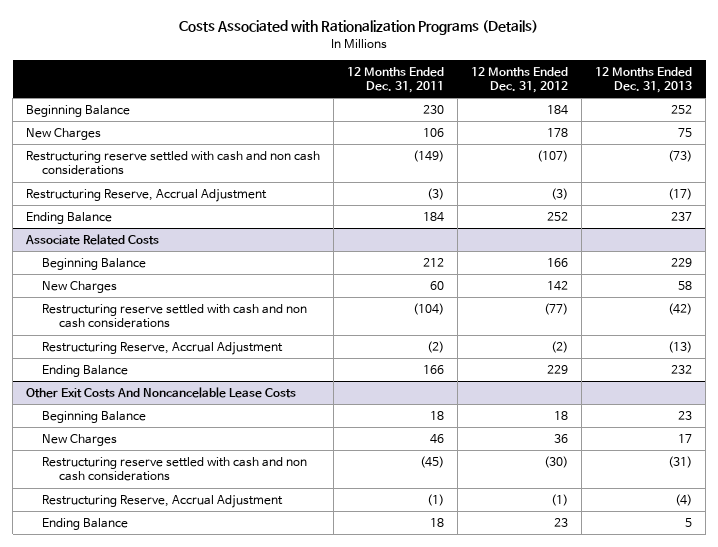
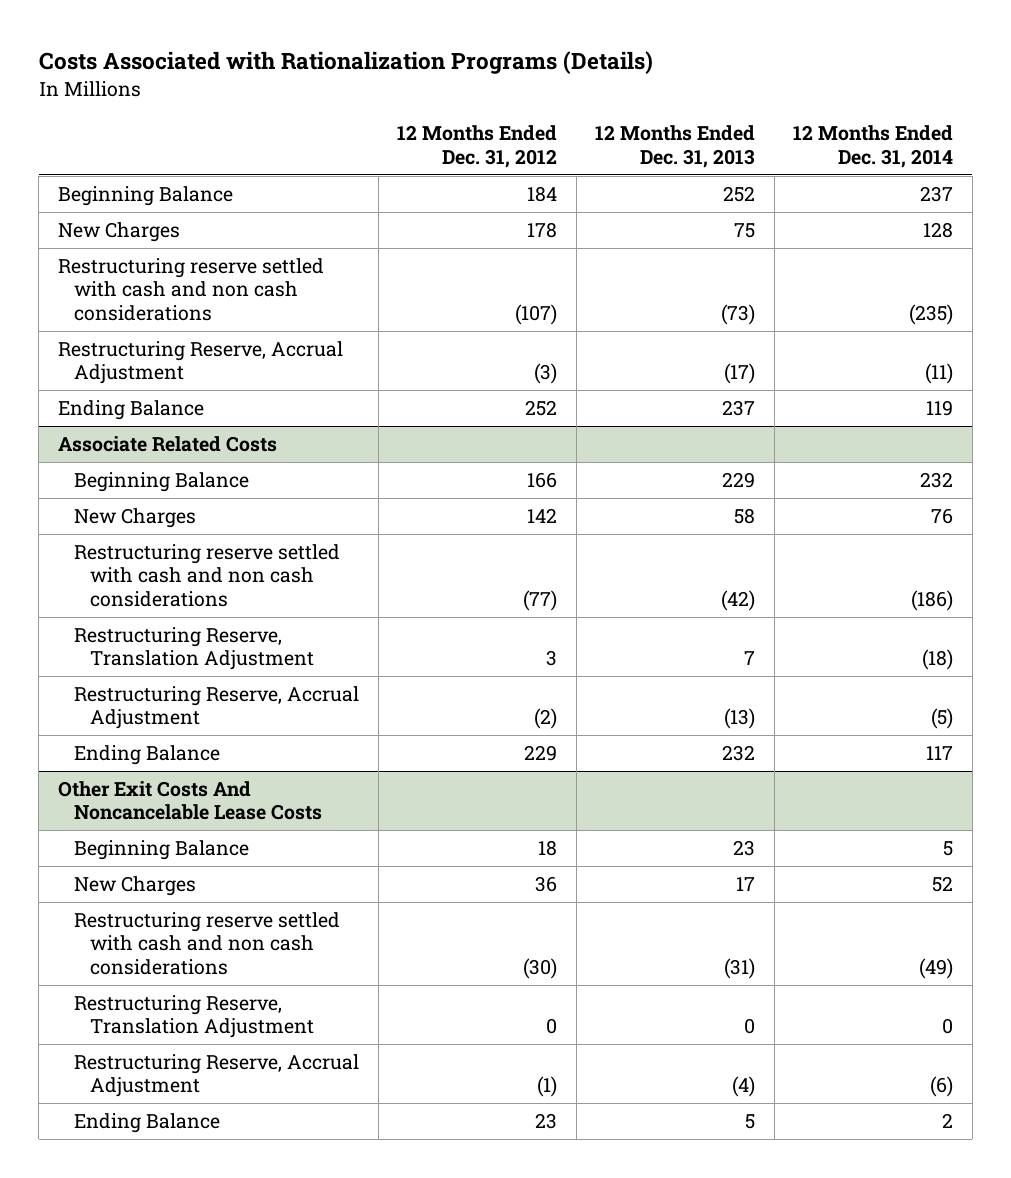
- | 12 Months Ended Dec. 31, 2011 | 12 Months Ended Dec. 31, 2012 | 12 Months Ended Dec. 31, 2013
+ | 12 Months Ended Dec. 31, 2012 | 12 Months Ended Dec. 31, 2013 | 12 Months Ended Dec. 31, 2014
@ Associate Related Costs
+ Restructuring Reserve, Translation Adjustment | 3 | 7 | (18)
@ Other Exit Costs And Noncancelable Lease Costs
+ Restructuring Reserve, Translation Adjustment | 0 | 0 | 0

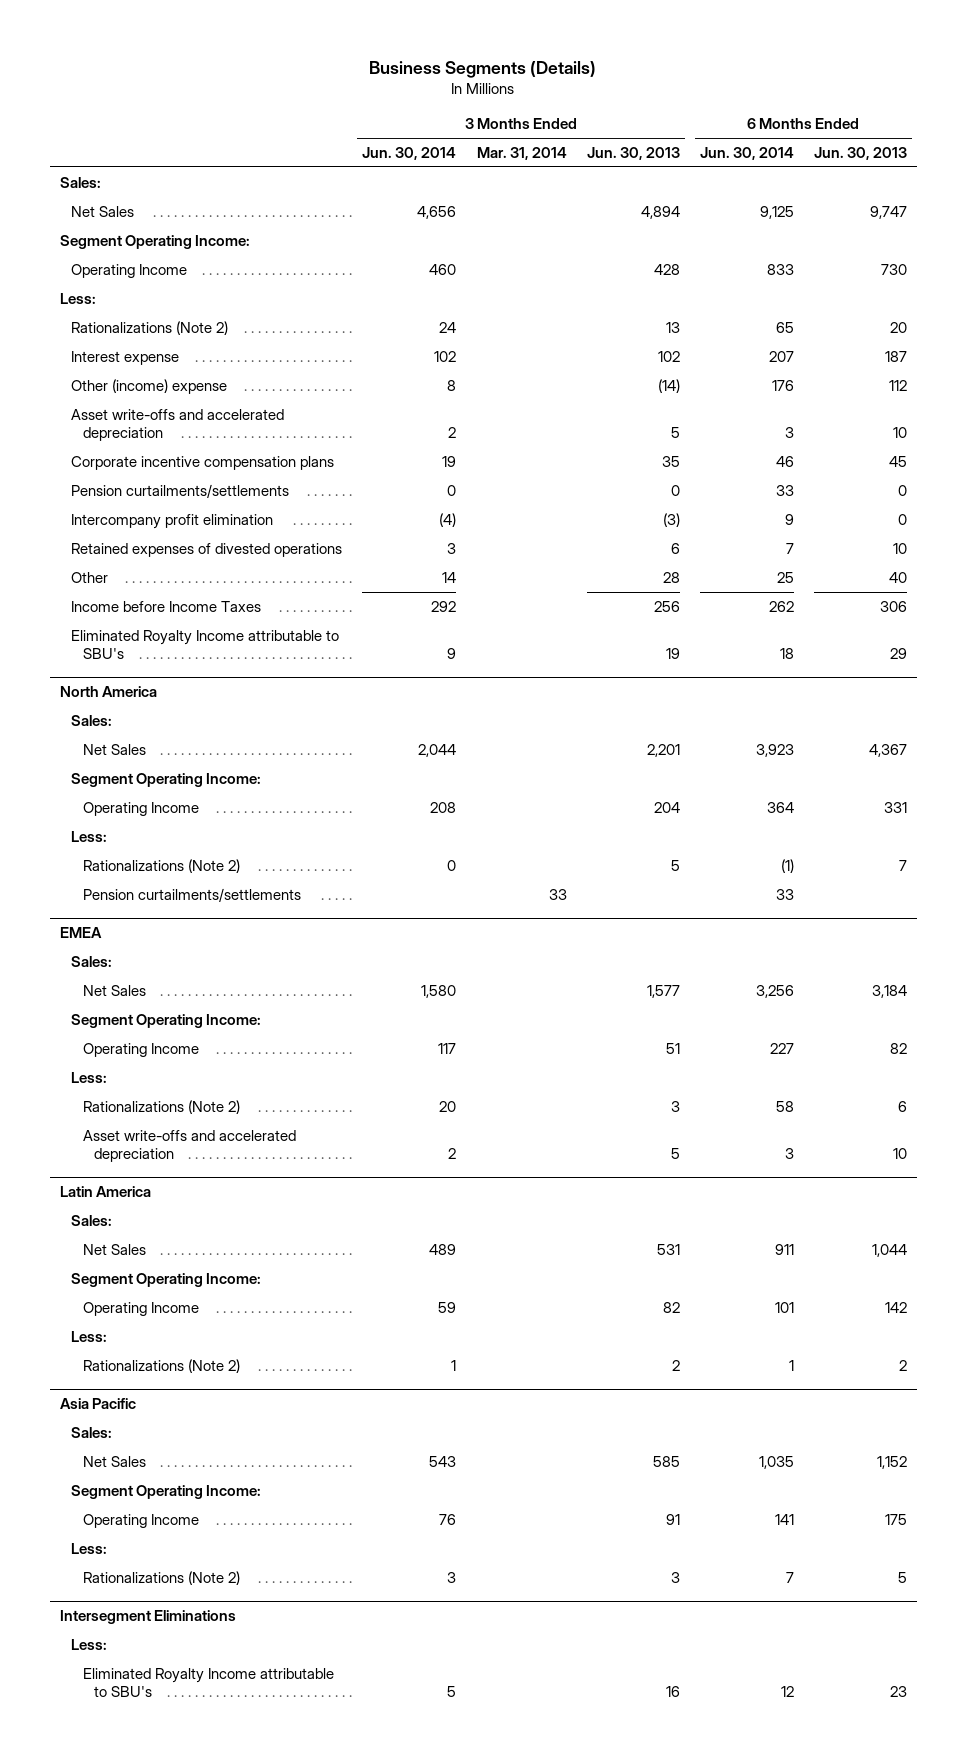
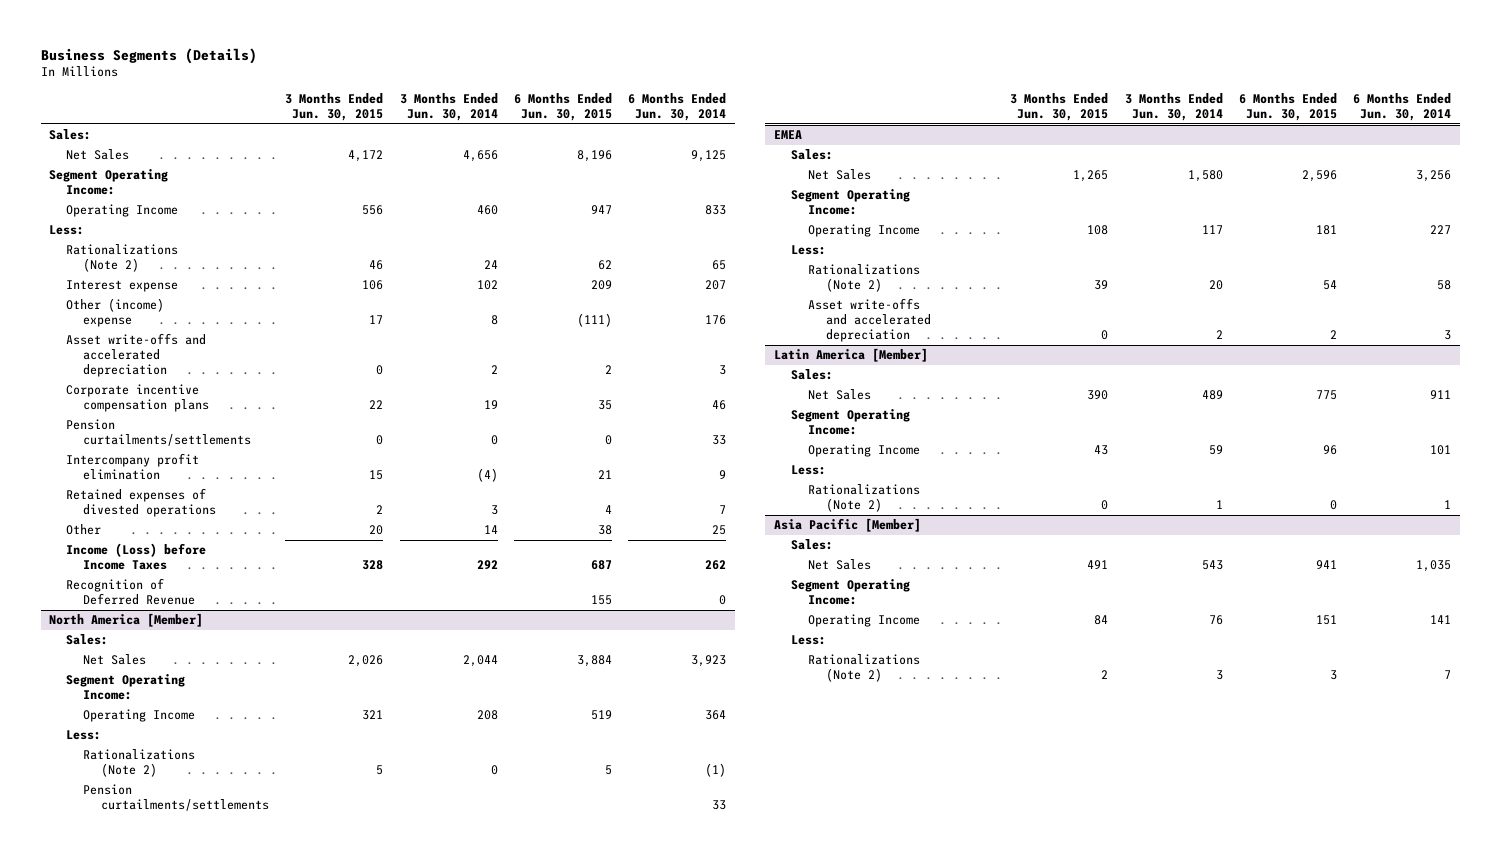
- | 3 Months Ended Jun. 30, 2014 | 3 Months Ended Mar. 31, 2014 | 3 Months Ended Jun. 30, 2013 | 6 Months Ended Jun. 30, 2014 | 6 Months Ended Jun. 30, 2013
+ | 3 Months Ended Jun. 30, 2015 | 3 Months Ended Jun. 30, 2014 | 6 Months Ended Jun. 30, 2015 | 6 Months Ended Jun. 30, 2014
- Income before Income Taxes | 292 | | 256 | 262 | 306
- Eliminated Royalty Income attributable to SBU's | 9 | | 19 | 18 | 29
- North America
+ Income (Loss) before Income Taxes | 328 | 292 | 687 | 262
+ Recognition of Deferred Revenue | | | 155 | 0
+ North America [Member]
- Latin America
+ Latin America [Member]
- Asia Pacific
+ Asia Pacific [Member]
- Intersegment Eliminations
- Less:
- Eliminated Royalty Income attributable to SBU's | 5 | | 16 | 12 | 23

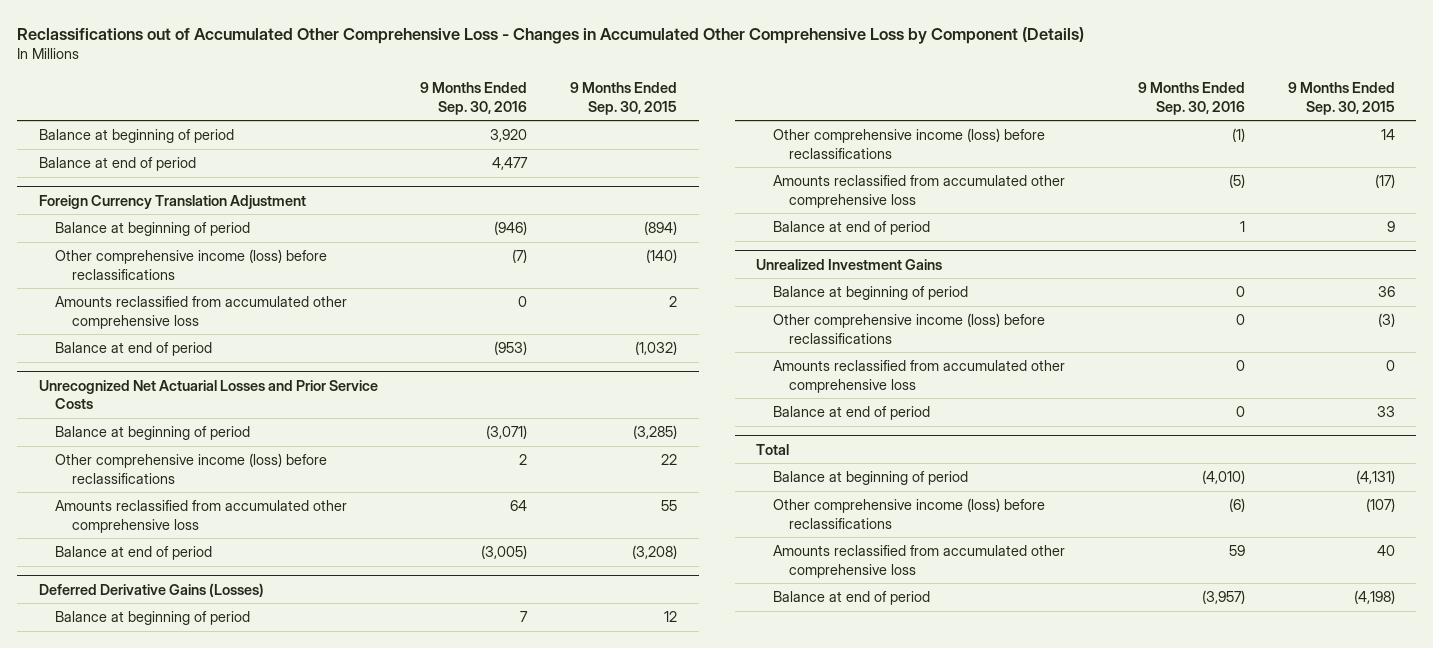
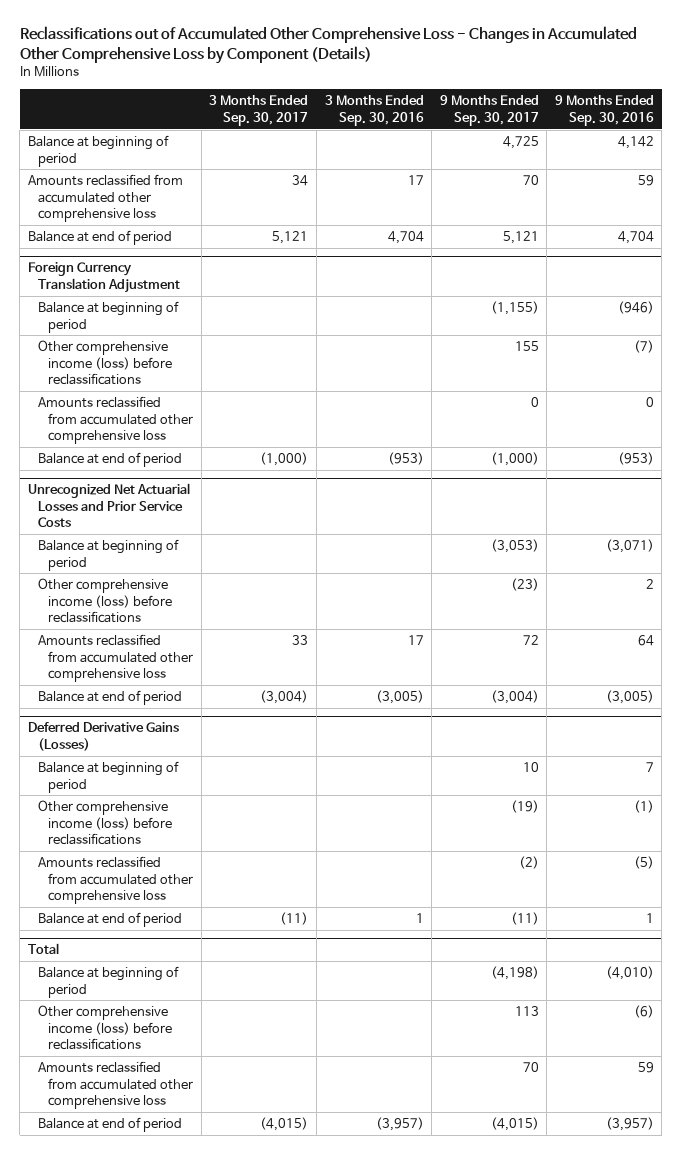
- | 9 Months Ended Sep. 30, 2016 | 9 Months Ended Sep. 30, 2015
+ | 3 Months Ended Sep. 30, 2017 | 3 Months Ended Sep. 30, 2016 | 9 Months Ended Sep. 30, 2017 | 9 Months Ended Sep. 30, 2016
- Balance at beginning of period | 3,920 |
- Balance at end of period | 4,477 |
+ Balance at beginning of period | | | 4,725 | 4,142
+ Amounts reclassified from accumulated other comprehensive loss | 34 | 17 | 70 | 59
+ Balance at end of period | 5,121 | 4,704 | 5,121 | 4,704
- Unrealized Investment Gains
- Balance at beginning of period | 0 | 36
- Other comprehensive income (loss) before reclassifications | 0 | (3)
- Amounts reclassified from accumulated other comprehensive loss | 0 | 0
- Balance at end of period | 0 | 33

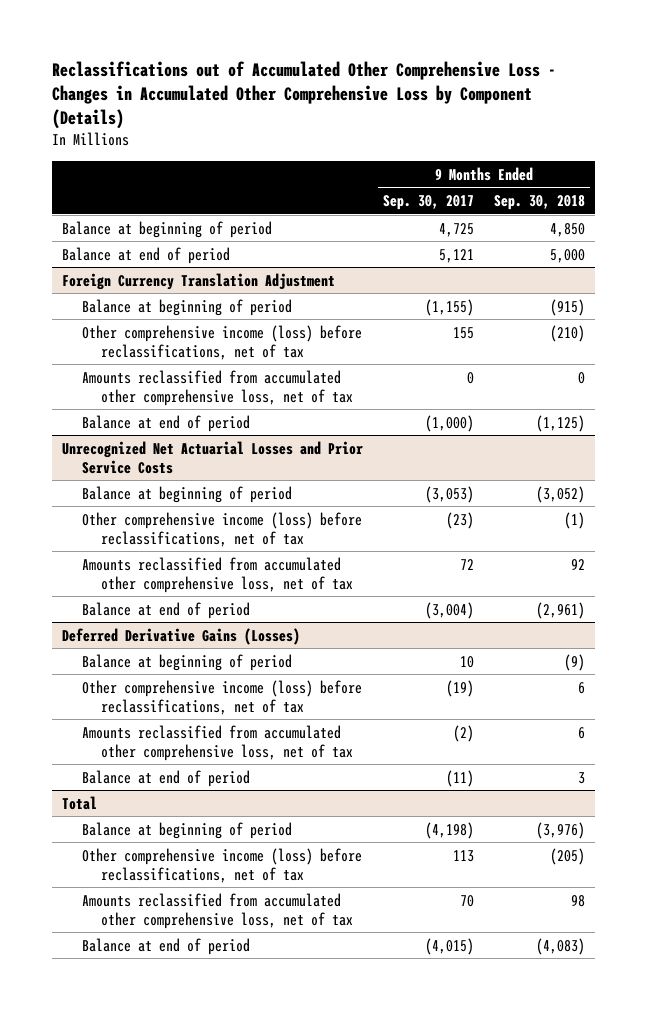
- | 3 Months Ended Sep. 30, 2017 | 3 Months Ended Sep. 30, 2016 | 9 Months Ended Sep. 30, 2017 | 9 Months Ended Sep. 30, 2016
+ | 9 Months Ended Sep. 30, 2017 | 9 Months Ended Sep. 30, 2018
- Amounts reclassified from accumulated other comprehensive loss | 34 | 17 | 70 | 59
@ Foreign Currency Translation Adjustment
- Other comprehensive income (loss) before reclassifications | | | 155 | (7)
- Amounts reclassified from accumulated other comprehensive loss | | | 0 | 0
+ Other comprehensive income (loss) before reclassifications, net of tax | 155 | (210)
+ Amounts reclassified from accumulated other comprehensive loss, net of tax | 0 | 0
@ Unrecognized Net Actuarial Losses and Prior Service Costs
- Other comprehensive income (loss) before reclassifications | | | (23) | 2
- Amounts reclassified from accumulated other comprehensive loss | 33 | 17 | 72 | 64
+ Other comprehensive income (loss) before reclassifications, net of tax | (23) | (1)
+ Amounts reclassified from accumulated other comprehensive loss, net of tax | 72 | 92
@ Deferred Derivative Gains (Losses)
- Other comprehensive income (loss) before reclassifications | | | (19) | (1)
- Amounts reclassified from accumulated other comprehensive loss | | | (2) | (5)
+ Other comprehensive income (loss) before reclassifications, net of tax | (19) | 6
+ Amounts reclassified from accumulated other comprehensive loss, net of tax | (2) | 6
@ Total
- Other comprehensive income (loss) before reclassifications | | | 113 | (6)
- Amounts reclassified from accumulated other comprehensive loss | | | 70 | 59
+ Other comprehensive income (loss) before reclassifications, net of tax | 113 | (205)
+ Amounts reclassified from accumulated other comprehensive loss, net of tax | 70 | 98

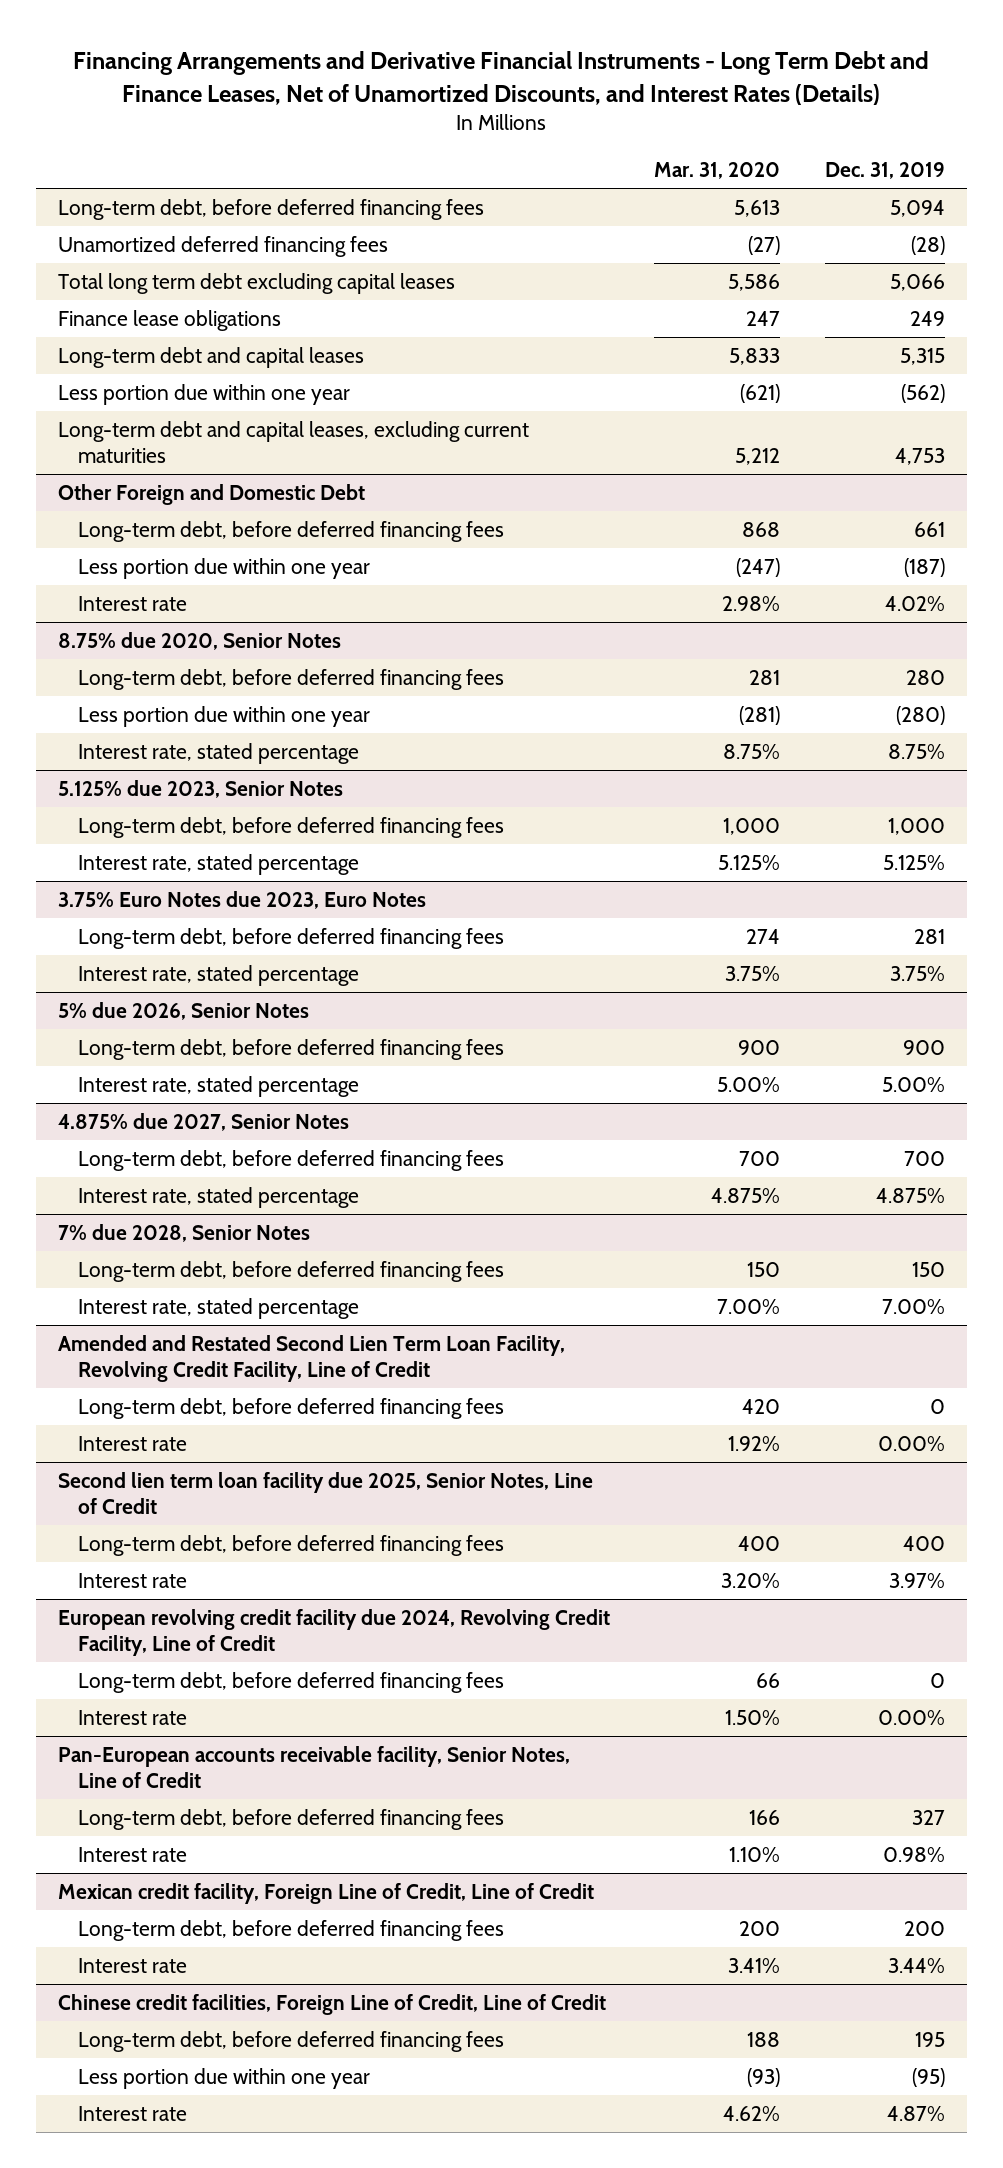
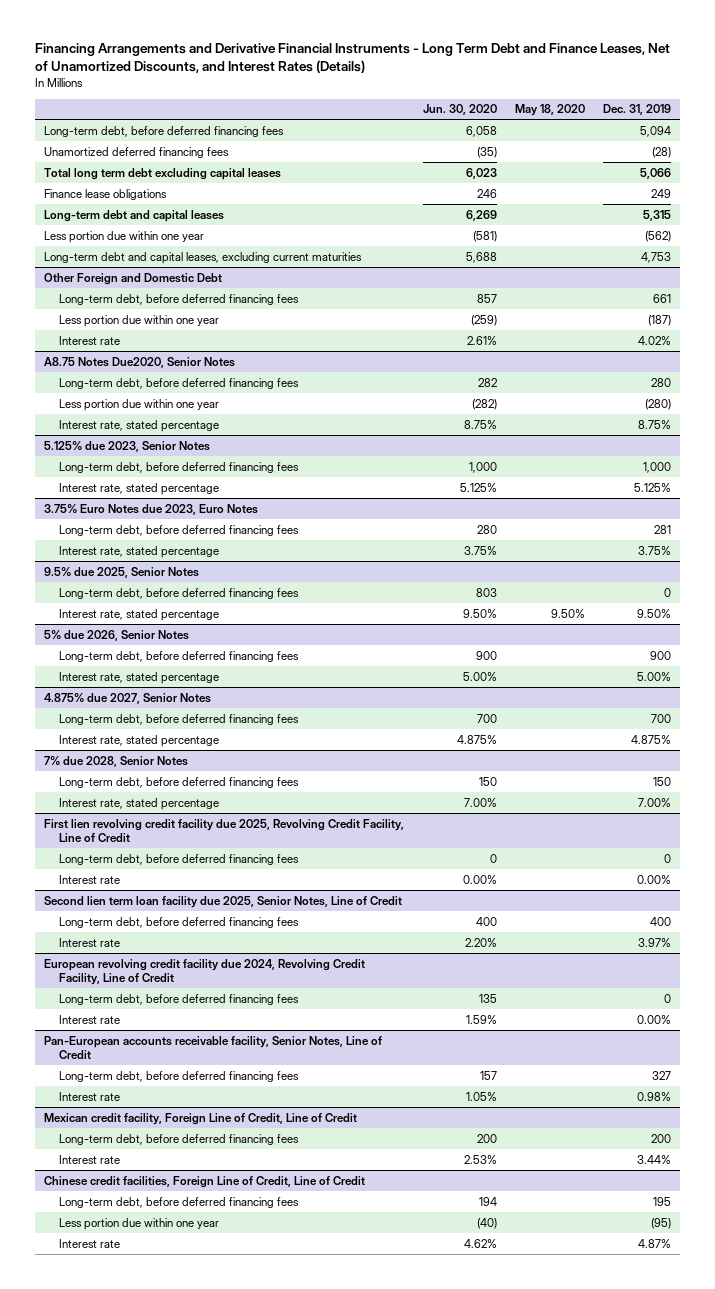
- | Mar. 31, 2020 | Dec. 31, 2019
+ | Jun. 30, 2020 | May 18, 2020 | Dec. 31, 2019
- 8.75% due 2020, Senior Notes
+ A8.75 Notes Due2020, Senior Notes
+ 9.5% due 2025, Senior Notes
+ Long-term debt, before deferred financing fees | 803 | | 0
+ Interest rate, stated percentage | 9.50% | 9.50% | 9.50%
- Amended and Restated Second Lien Term Loan Facility, Revolving Credit Facility, Line of Credit
+ First lien revolving credit facility due 2025, Revolving Credit Facility, Line of Credit

